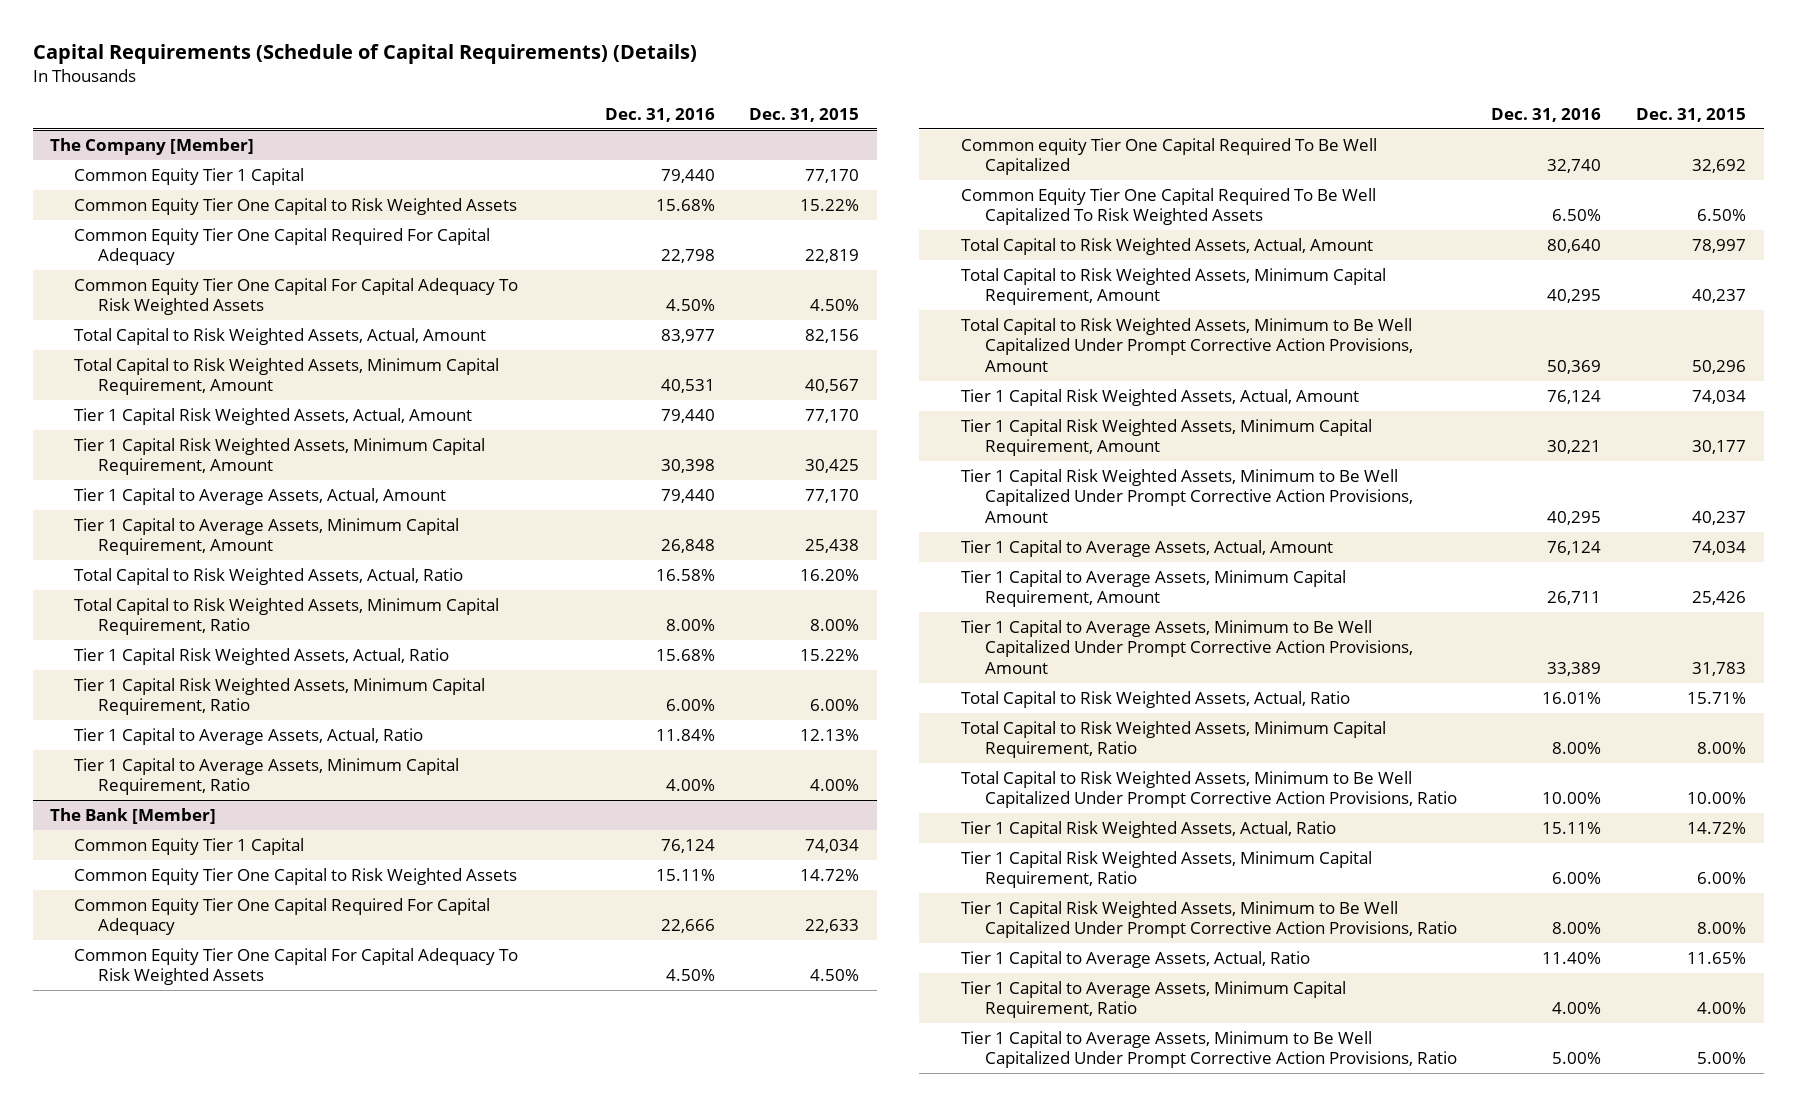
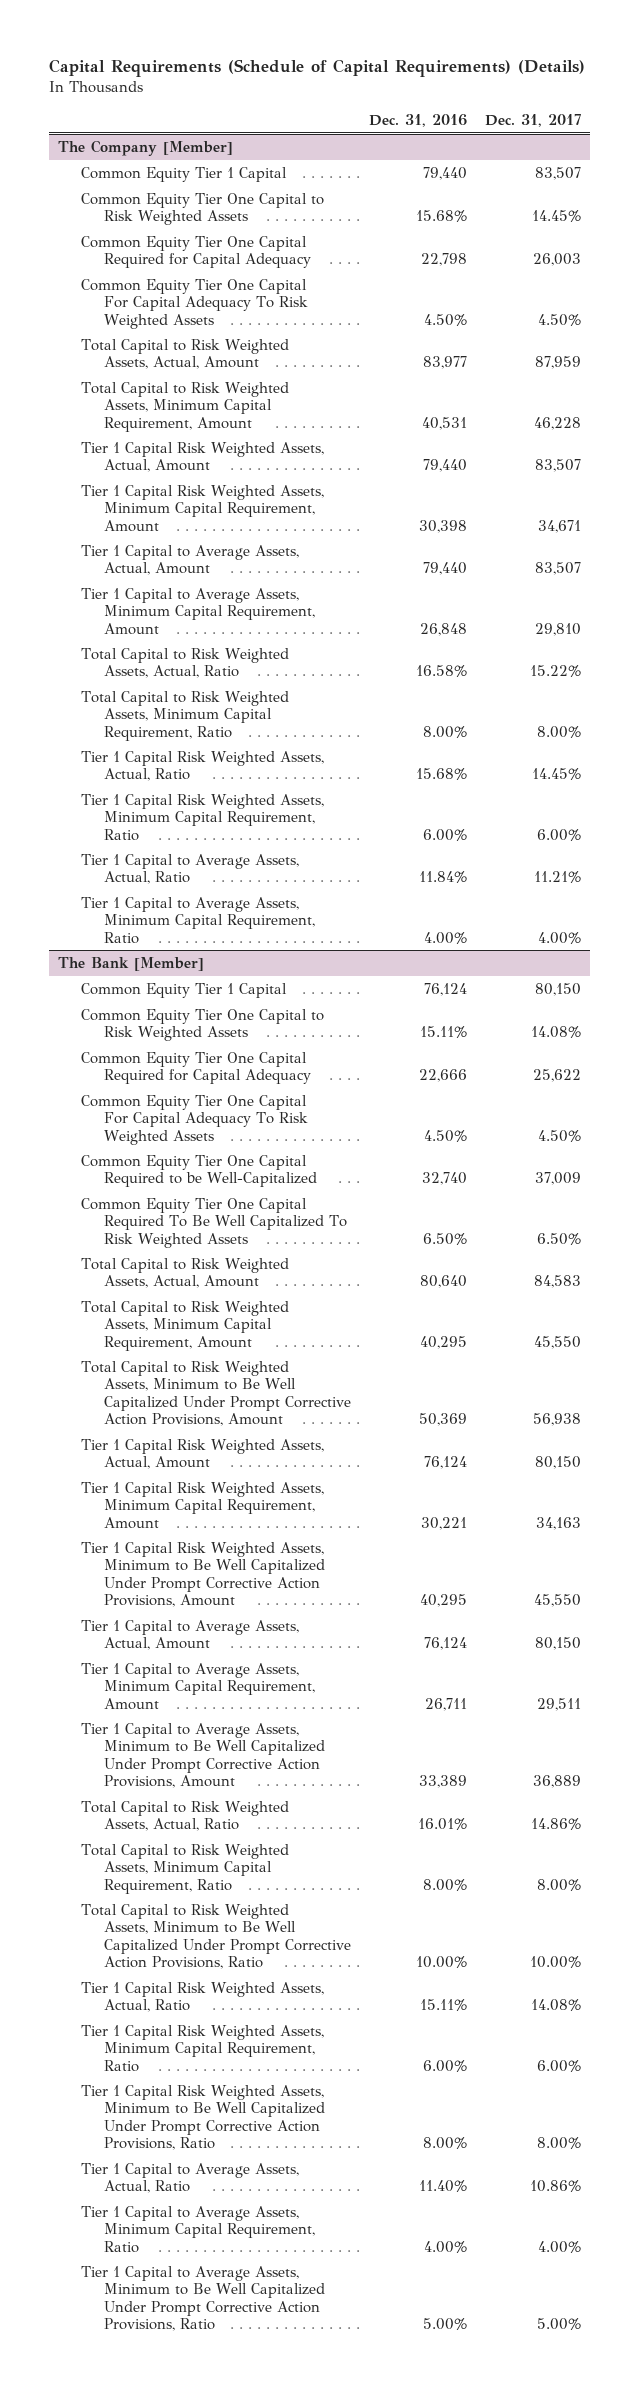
- | Dec. 31, 2016 | Dec. 31, 2015
+ | Dec. 31, 2016 | Dec. 31, 2017
@ The Company [Member]
- Common Equity Tier One Capital Required For Capital Adequacy | 22,798 | 22,819
+ Common Equity Tier One Capital Required for Capital Adequacy | 22,798 | 26,003
@ The Bank [Member]
- Common Equity Tier One Capital Required For Capital Adequacy | 22,666 | 22,633
+ Common Equity Tier One Capital Required for Capital Adequacy | 22,666 | 25,622
- Common equity Tier One Capital Required To Be Well Capitalized | 32,740 | 32,692
+ Common Equity Tier One Capital Required to be Well-Capitalized | 32,740 | 37,009

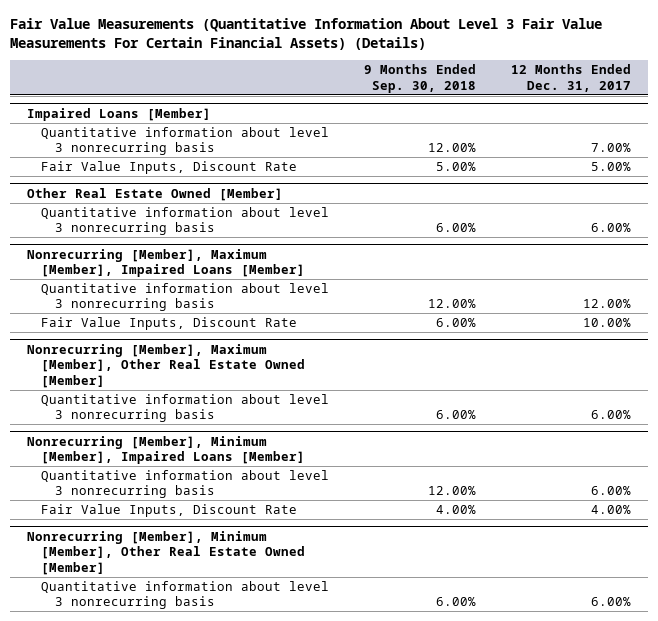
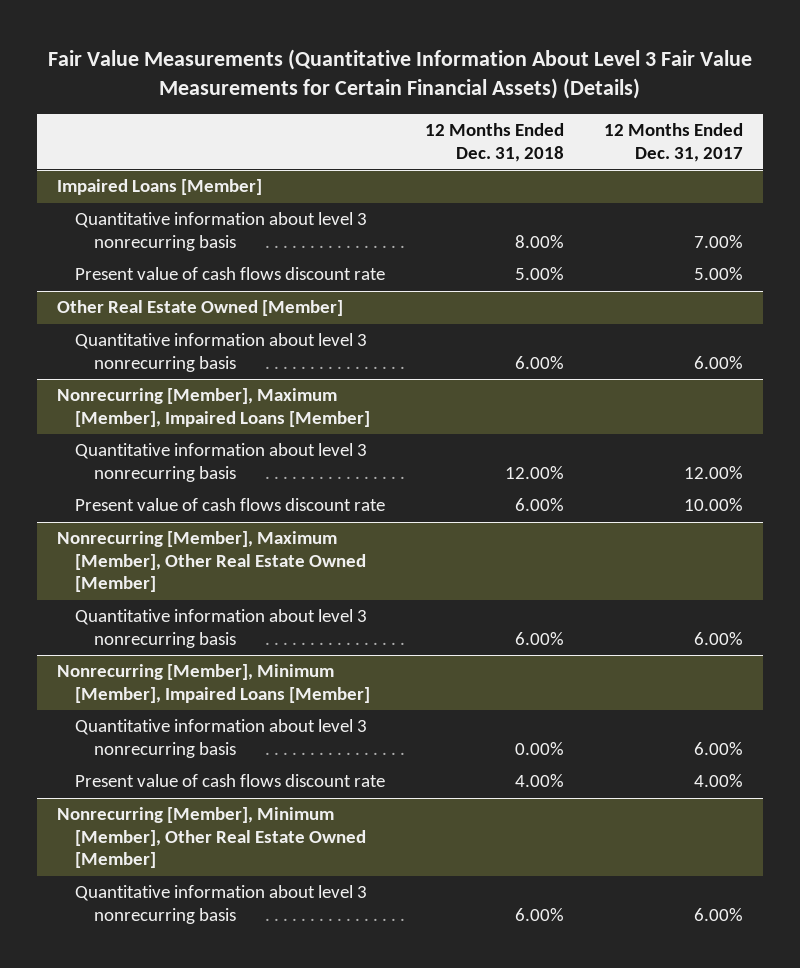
- Fair Value Measurements (Quantitative Information About Level 3 Fair Value Measurements For Certain Financial Assets) (Details)
+ Fair Value Measurements (Quantitative Information About Level 3 Fair Value Measurements for Certain Financial Assets) (Details)
- | 9 Months Ended Sep. 30, 2018 | 12 Months Ended Dec. 31, 2017
+ | 12 Months Ended Dec. 31, 2018 | 12 Months Ended Dec. 31, 2017
@ Impaired Loans [Member]
- Fair Value Inputs, Discount Rate | 5.00% | 5.00%
+ Present value of cash flows discount rate | 5.00% | 5.00%
@ Nonrecurring [Member], Maximum [Member], Impaired Loans [Member]
- Fair Value Inputs, Discount Rate | 6.00% | 10.00%
+ Present value of cash flows discount rate | 6.00% | 10.00%
@ Nonrecurring [Member], Minimum [Member], Impaired Loans [Member]
- Fair Value Inputs, Discount Rate | 4.00% | 4.00%
+ Present value of cash flows discount rate | 4.00% | 4.00%

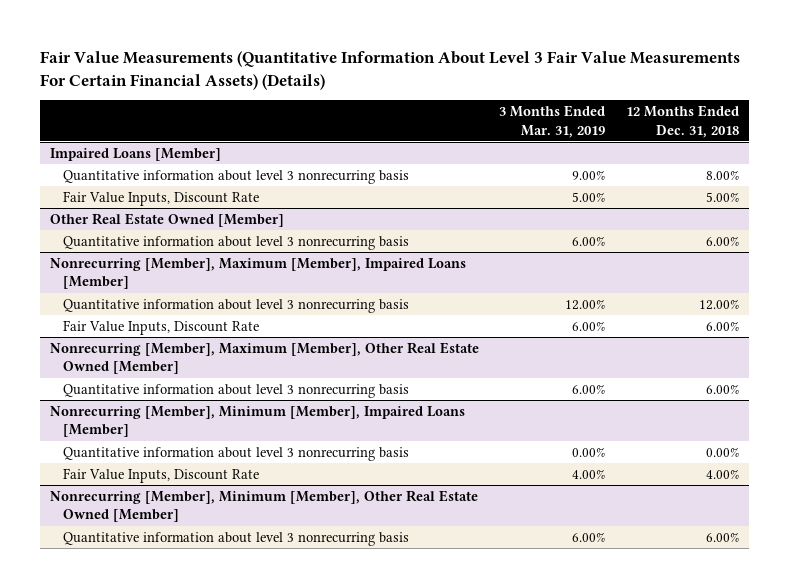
- Fair Value Measurements (Quantitative Information About Level 3 Fair Value Measurements for Certain Financial Assets) (Details)
+ Fair Value Measurements (Quantitative Information About Level 3 Fair Value Measurements For Certain Financial Assets) (Details)
- | 12 Months Ended Dec. 31, 2018 | 12 Months Ended Dec. 31, 2017
+ | 3 Months Ended Mar. 31, 2019 | 12 Months Ended Dec. 31, 2018
@ Impaired Loans [Member]
- Present value of cash flows discount rate | 5.00% | 5.00%
+ Fair Value Inputs, Discount Rate | 5.00% | 5.00%
@ Nonrecurring [Member], Maximum [Member], Impaired Loans [Member]
- Present value of cash flows discount rate | 6.00% | 10.00%
+ Fair Value Inputs, Discount Rate | 6.00% | 6.00%
@ Nonrecurring [Member], Minimum [Member], Impaired Loans [Member]
- Present value of cash flows discount rate | 4.00% | 4.00%
+ Fair Value Inputs, Discount Rate | 4.00% | 4.00%

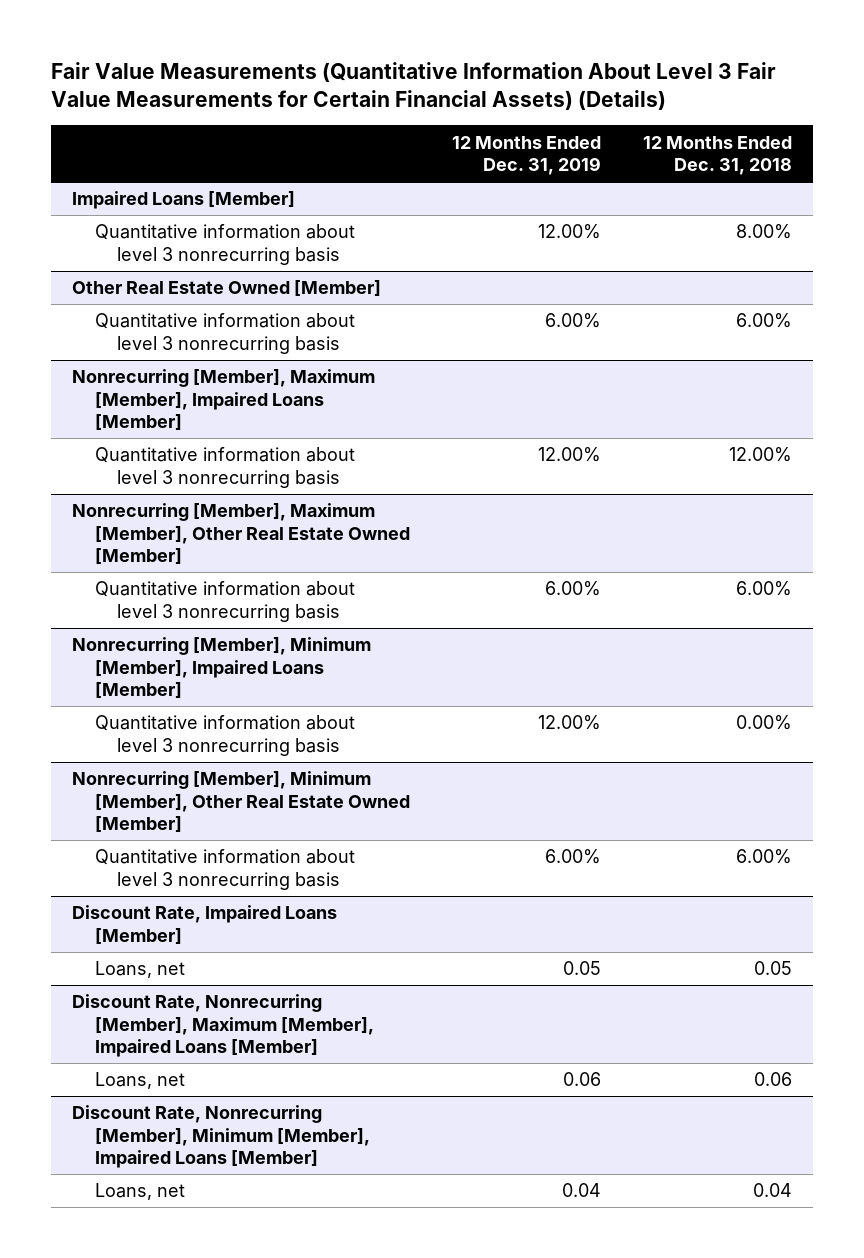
- Fair Value Measurements (Quantitative Information About Level 3 Fair Value Measurements For Certain Financial Assets) (Details)
+ Fair Value Measurements (Quantitative Information About Level 3 Fair Value Measurements for Certain Financial Assets) (Details)
- | 3 Months Ended Mar. 31, 2019 | 12 Months Ended Dec. 31, 2018
+ | 12 Months Ended Dec. 31, 2019 | 12 Months Ended Dec. 31, 2018
@ Impaired Loans [Member]
- Fair Value Inputs, Discount Rate | 5.00% | 5.00%
@ Nonrecurring [Member], Maximum [Member], Impaired Loans [Member]
- Fair Value Inputs, Discount Rate | 6.00% | 6.00%
@ Nonrecurring [Member], Minimum [Member], Impaired Loans [Member]
- Fair Value Inputs, Discount Rate | 4.00% | 4.00%
+ Discount Rate, Impaired Loans [Member]
+ Loans, net | 0.05 | 0.05
+ Discount Rate, Nonrecurring [Member], Maximum [Member], Impaired Loans [Member]
+ Loans, net | 0.06 | 0.06
+ Discount Rate, Nonrecurring [Member], Minimum [Member], Impaired Loans [Member]
+ Loans, net | 0.04 | 0.04

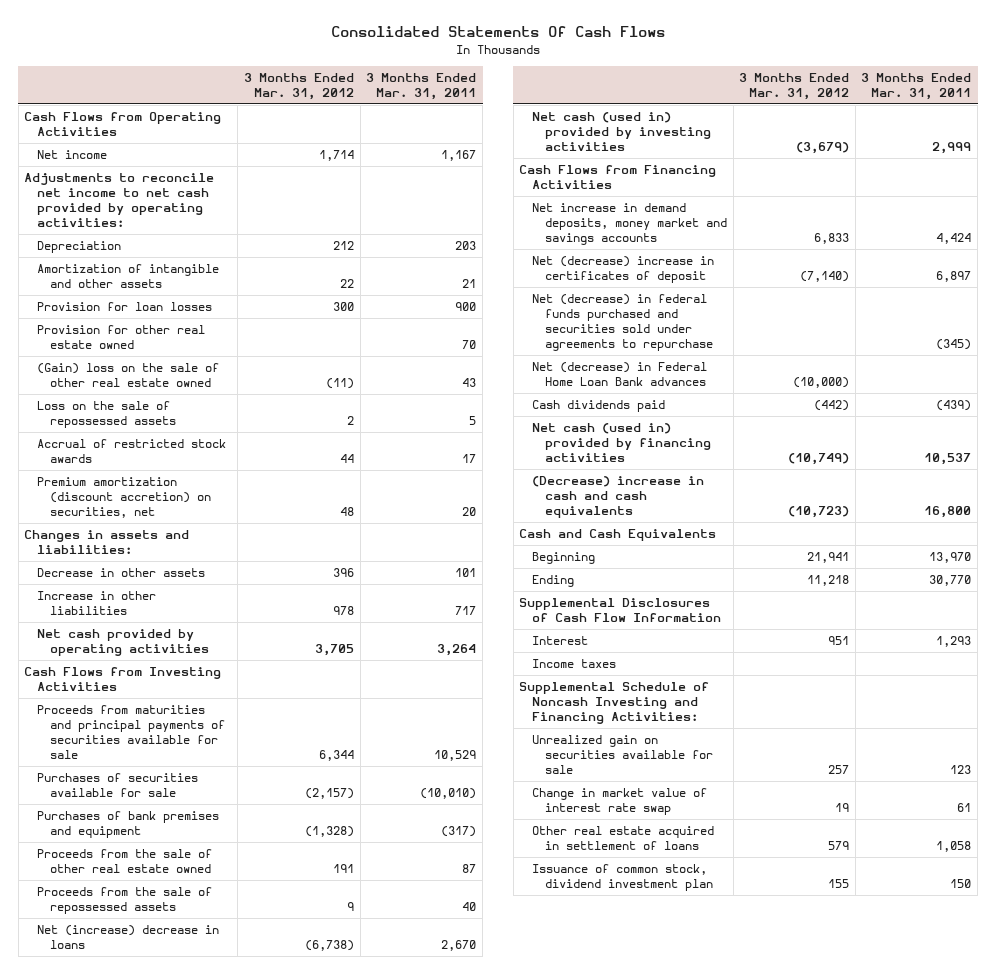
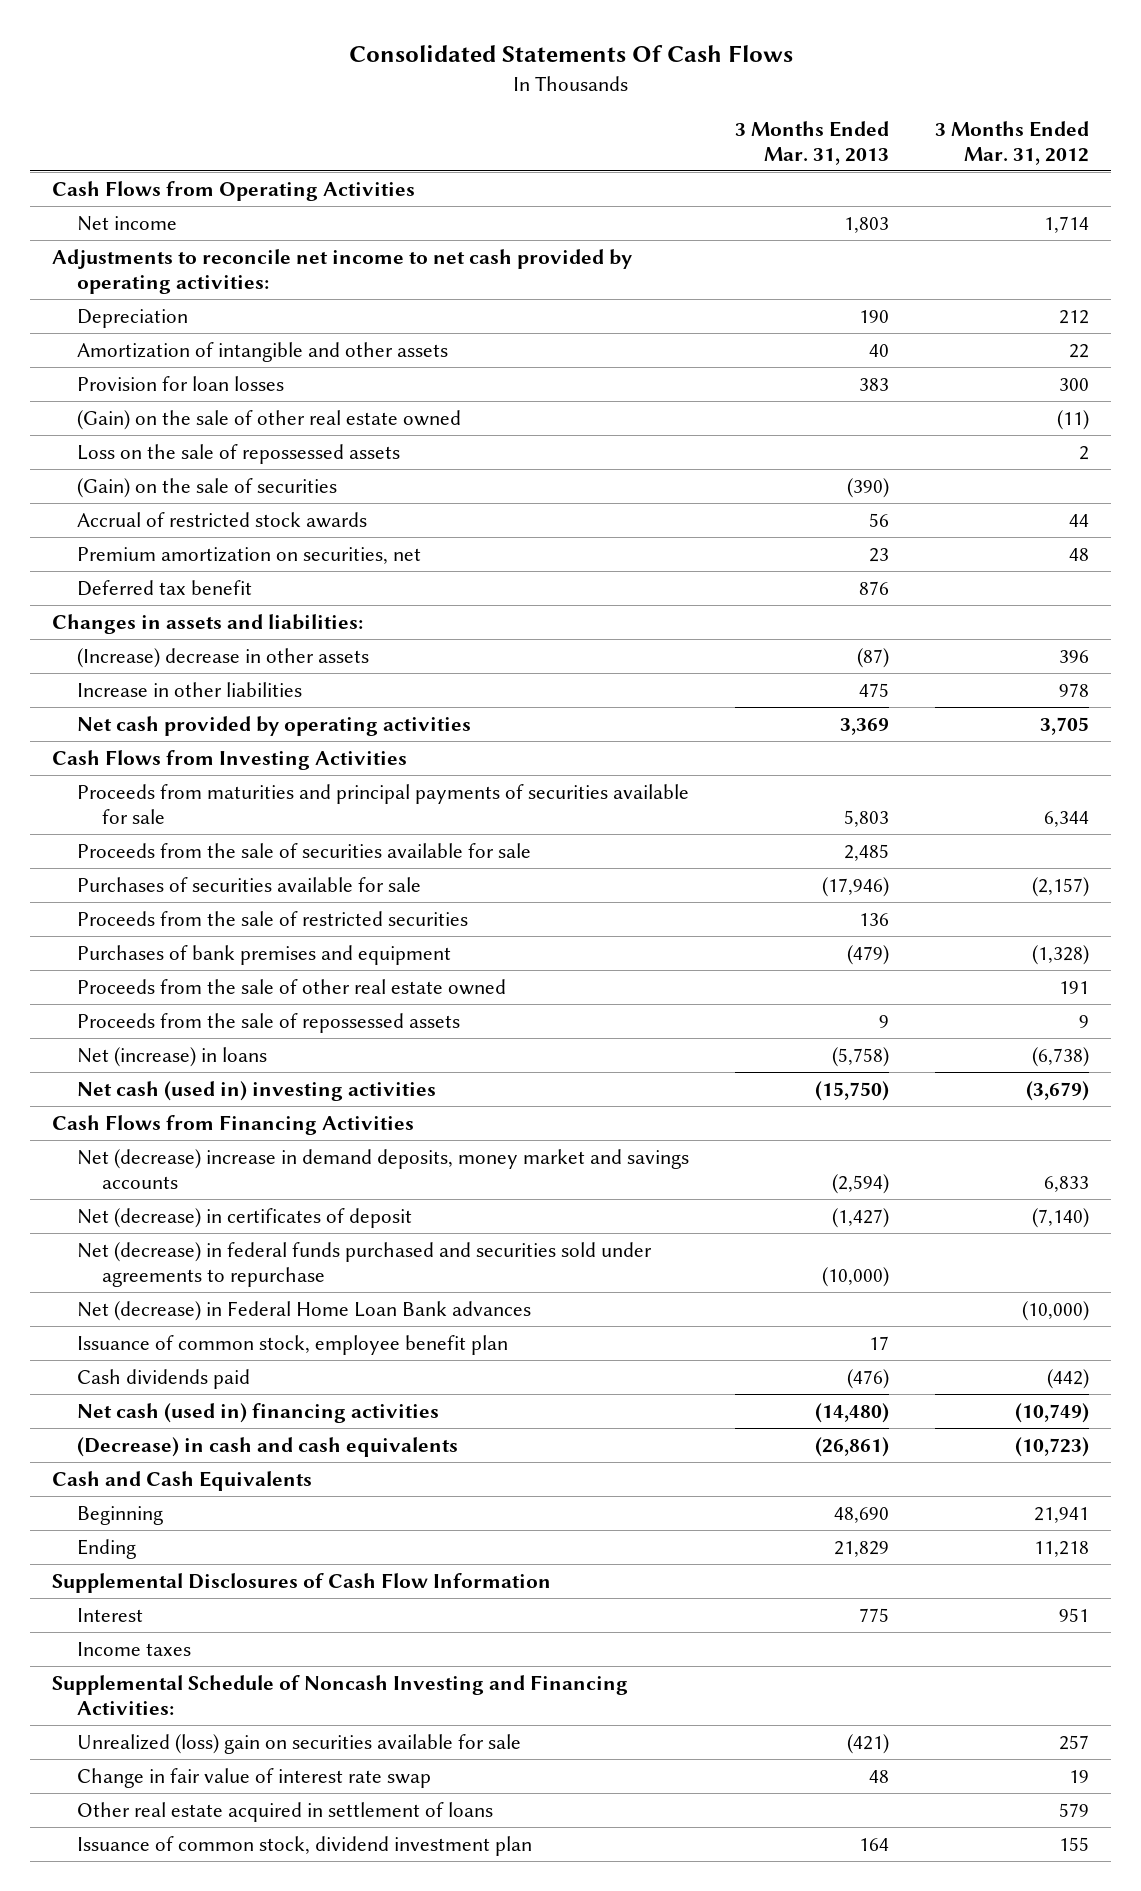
- | 3 Months Ended Mar. 31, 2012 | 3 Months Ended Mar. 31, 2011
+ | 3 Months Ended Mar. 31, 2013 | 3 Months Ended Mar. 31, 2012
- Provision for other real estate owned | | 70
- (Gain) loss on the sale of other real estate owned | (11) | 43
+ (Gain) on the sale of other real estate owned | | (11)
+ (Gain) on the sale of securities | (390) |
- Premium amortization (discount accretion) on securities, net | 48 | 20
+ Premium amortization on securities, net | 23 | 48
+ Deferred tax benefit | 876 |
- Decrease in other assets | 396 | 101
+ (Increase) decrease in other assets | (87) | 396
+ Proceeds from the sale of securities available for sale | 2,485 |
+ Proceeds from the sale of restricted securities | 136 |
- Net (increase) decrease in loans | (6,738) | 2,670
- Net cash (used in) provided by investing activities | (3,679) | 2,999
+ Net (increase) in loans | (5,758) | (6,738)
+ Net cash (used in) investing activities | (15,750) | (3,679)
- Net increase in demand deposits, money market and savings accounts | 6,833 | 4,424
- Net (decrease) increase in certificates of deposit | (7,140) | 6,897
+ Net (decrease) increase in demand deposits, money market and savings accounts | (2,594) | 6,833
+ Net (decrease) in certificates of deposit | (1,427) | (7,140)
+ Issuance of common stock, employee benefit plan | 17 |
- Net cash (used in) provided by financing activities | (10,749) | 10,537
- (Decrease) increase in cash and cash equivalents | (10,723) | 16,800
+ Net cash (used in) financing activities | (14,480) | (10,749)
+ (Decrease) in cash and cash equivalents | (26,861) | (10,723)
- Unrealized gain on securities available for sale | 257 | 123
- Change in market value of interest rate swap | 19 | 61
+ Unrealized (loss) gain on securities available for sale | (421) | 257
+ Change in fair value of interest rate swap | 48 | 19

